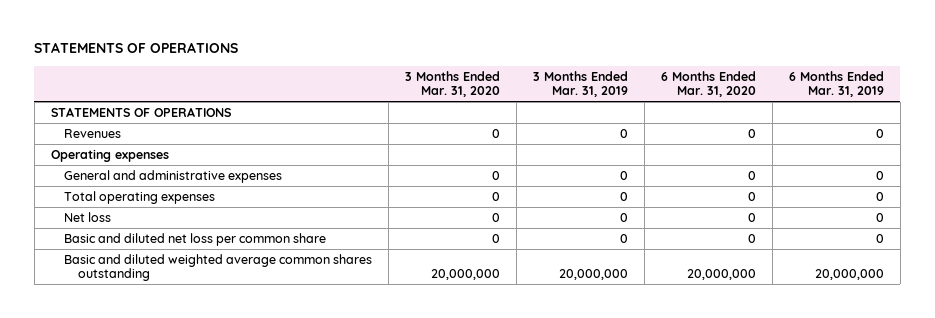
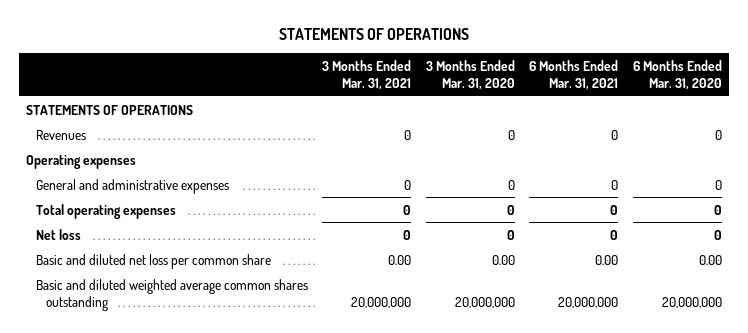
- | 3 Months Ended Mar. 31, 2020 | 3 Months Ended Mar. 31, 2019 | 6 Months Ended Mar. 31, 2020 | 6 Months Ended Mar. 31, 2019
+ | 3 Months Ended Mar. 31, 2021 | 3 Months Ended Mar. 31, 2020 | 6 Months Ended Mar. 31, 2021 | 6 Months Ended Mar. 31, 2020
- Basic and diluted net loss per common share | 0 | 0 | 0 | 0
+ Basic and diluted net loss per common share | 0.00 | 0.00 | 0.00 | 0.00

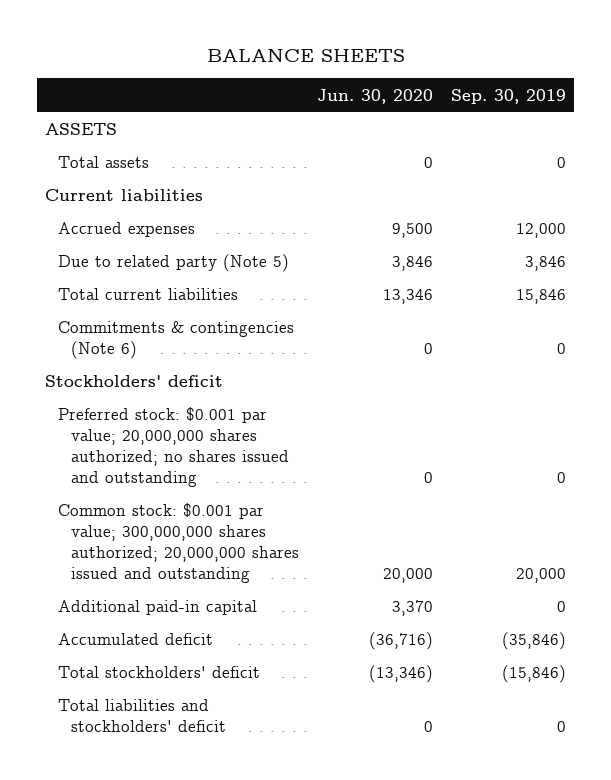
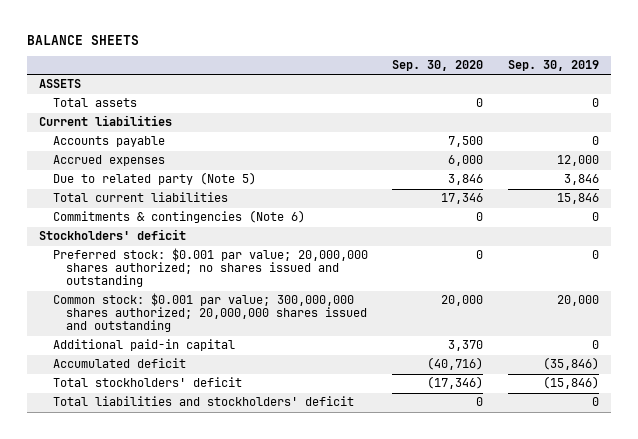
- | Jun. 30, 2020 | Sep. 30, 2019
+ | Sep. 30, 2020 | Sep. 30, 2019
+ Accounts payable | 7,500 | 0

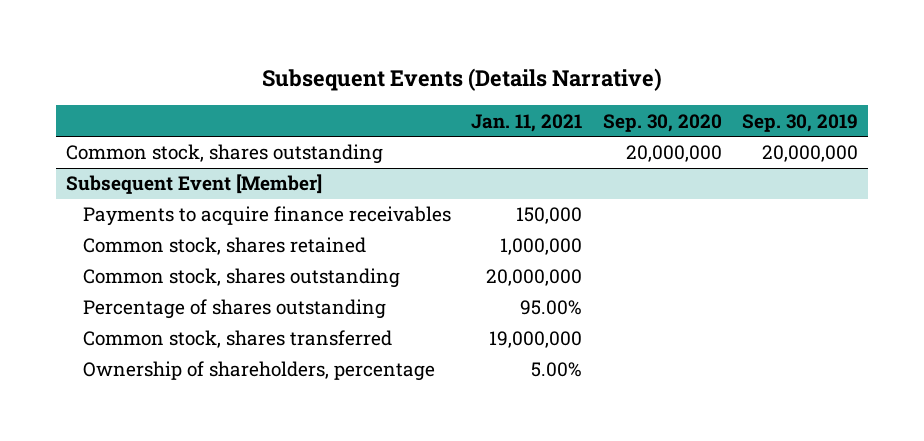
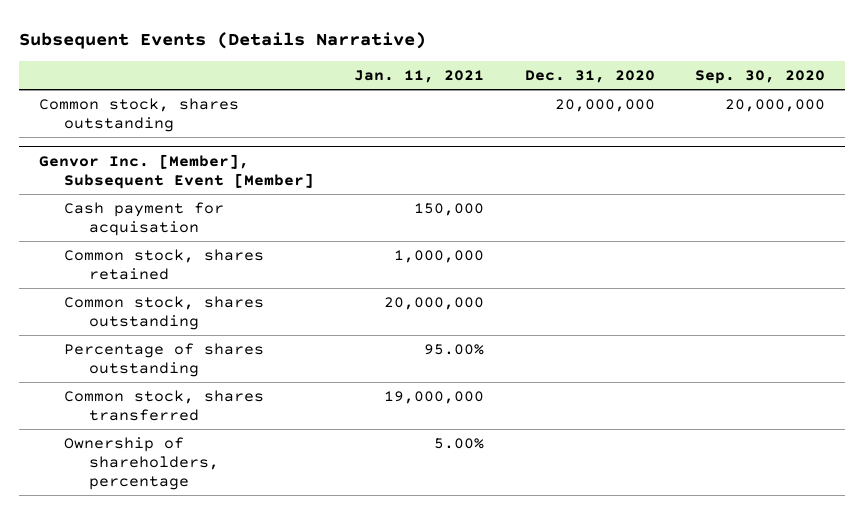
- | Jan. 11, 2021 | Sep. 30, 2020 | Sep. 30, 2019
+ | Jan. 11, 2021 | Dec. 31, 2020 | Sep. 30, 2020
- Subsequent Event [Member]
- Payments to acquire finance receivables | 150,000 | |
+ Genvor Inc. [Member], Subsequent Event [Member]
+ Cash payment for acquisation | 150,000 | |

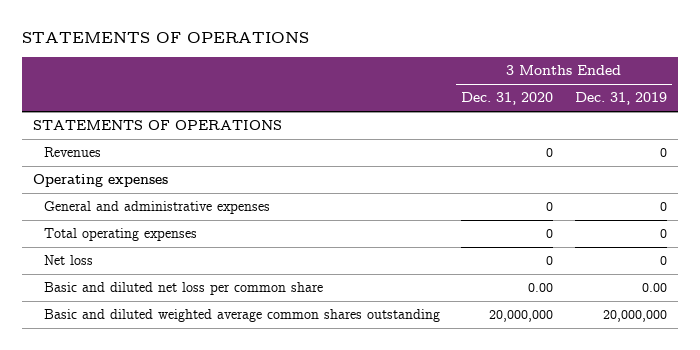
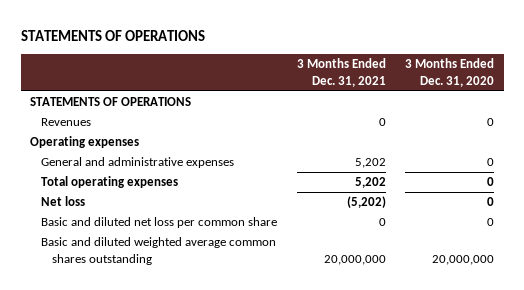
- | 3 Months Ended Dec. 31, 2020 | 3 Months Ended Dec. 31, 2019
+ | 3 Months Ended Dec. 31, 2021 | 3 Months Ended Dec. 31, 2020
- Basic and diluted net loss per common share | 0.00 | 0.00
+ Basic and diluted net loss per common share | 0 | 0

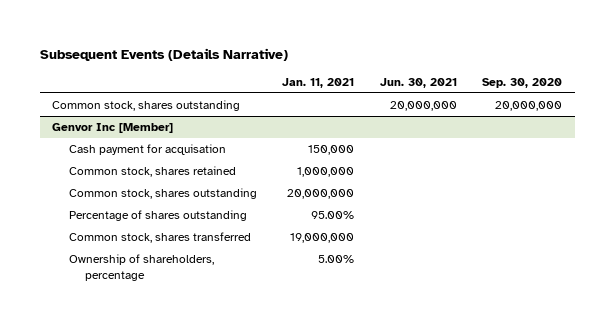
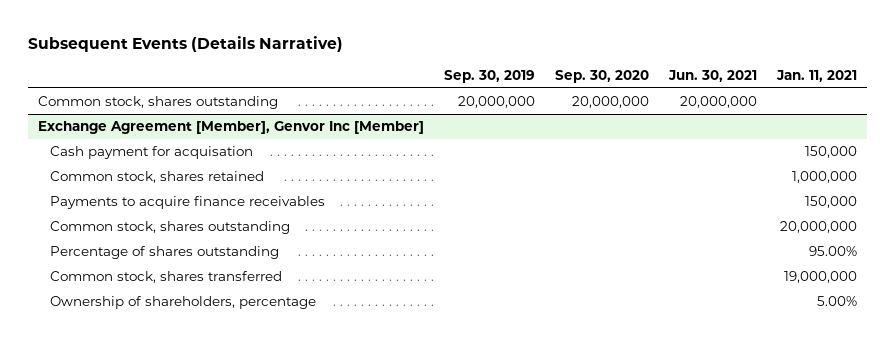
- | Jan. 11, 2021 | Jun. 30, 2021 | Sep. 30, 2020
+ | Sep. 30, 2019 | Sep. 30, 2020 | Jun. 30, 2021 | Jan. 11, 2021
- Genvor Inc [Member]
+ Exchange Agreement [Member], Genvor Inc [Member]
+ Payments to acquire finance receivables | | | | 150,000

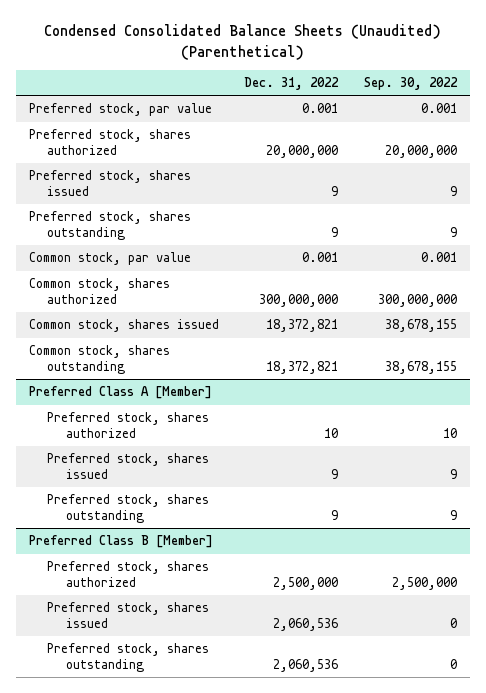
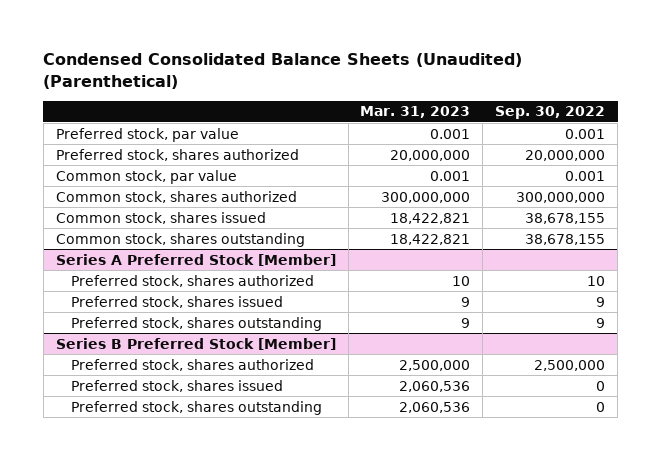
- | Dec. 31, 2022 | Sep. 30, 2022
+ | Mar. 31, 2023 | Sep. 30, 2022
- Preferred stock, shares issued | 9 | 9
- Preferred stock, shares outstanding | 9 | 9
- Preferred Class A [Member]
+ Series A Preferred Stock [Member]
- Preferred Class B [Member]
+ Series B Preferred Stock [Member]

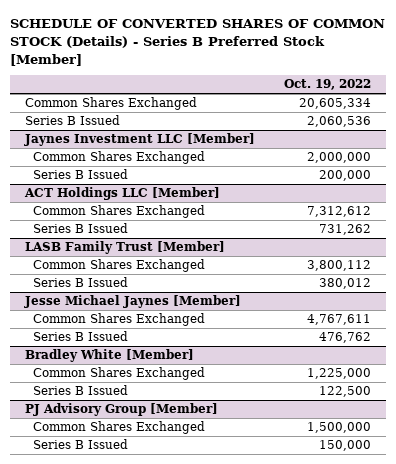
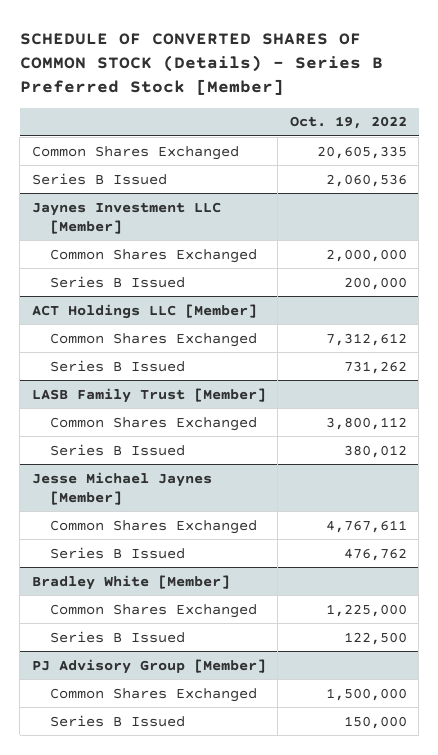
- Common Shares Exchanged | 20,605,334
+ Common Shares Exchanged | 20,605,335

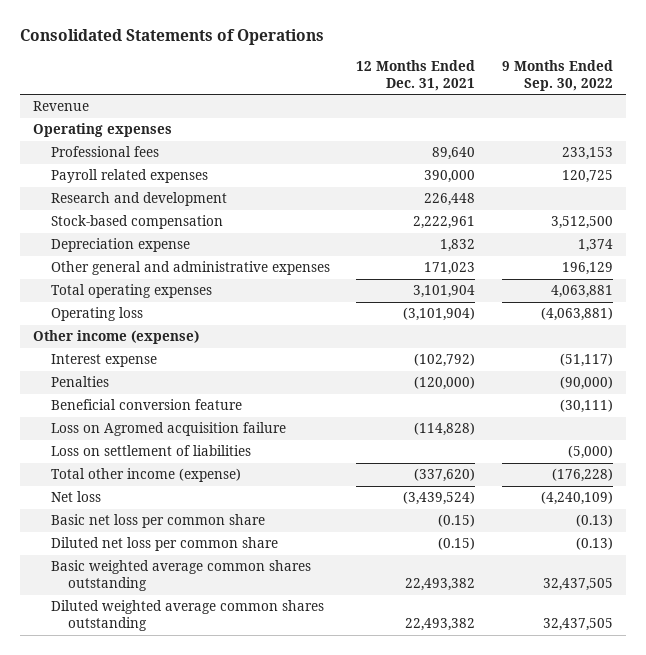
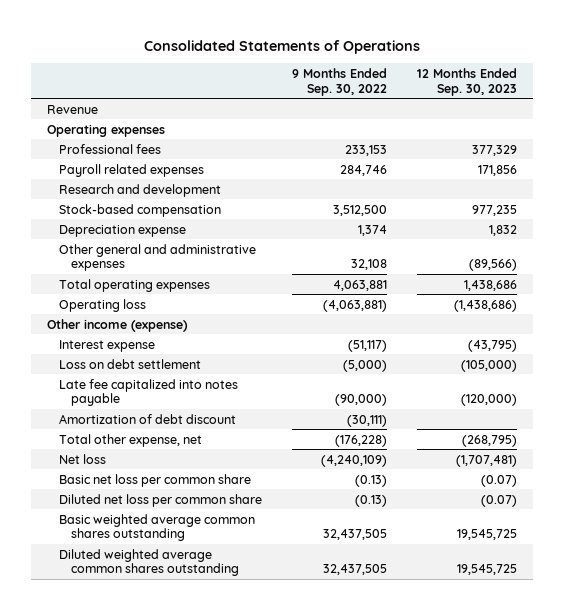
- | 12 Months Ended Dec. 31, 2021 | 9 Months Ended Sep. 30, 2022
+ | 9 Months Ended Sep. 30, 2022 | 12 Months Ended Sep. 30, 2023
- Payroll related expenses | 390,000 | 120,725
+ Payroll related expenses | 284,746 | 171,856
- Other general and administrative expenses | 171,023 | 196,129
+ Other general and administrative expenses | 32,108 | (89,566)
- Penalties | (120,000) | (90,000)
- Beneficial conversion feature | | (30,111)
- Loss on Agromed acquisition failure | (114,828) |
- Loss on settlement of liabilities | | (5,000)
- Total other income (expense) | (337,620) | (176,228)
+ Loss on debt settlement | (5,000) | (105,000)
+ Late fee capitalized into notes payable | (90,000) | (120,000)
+ Amortization of debt discount | (30,111) |
+ Total other expense, net | (176,228) | (268,795)

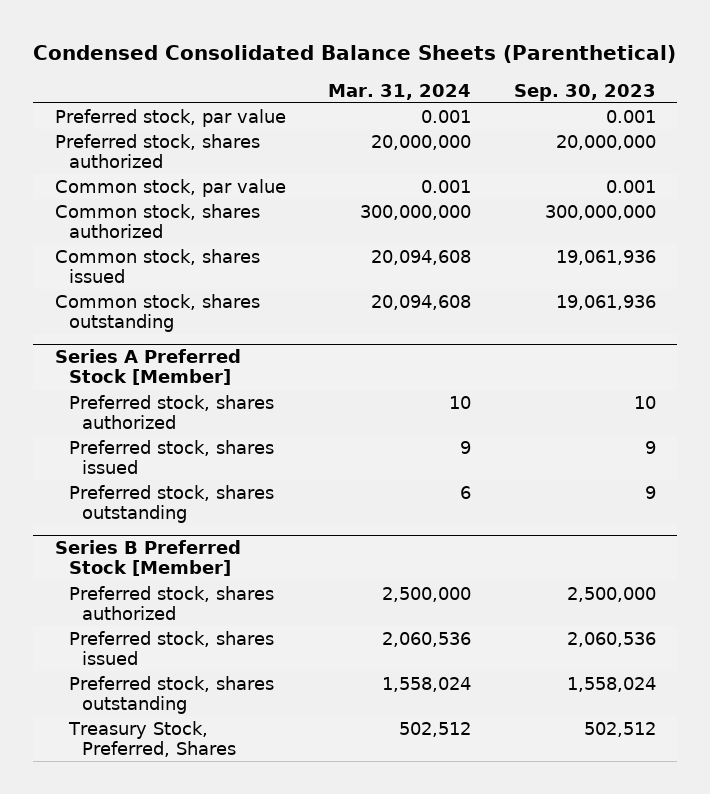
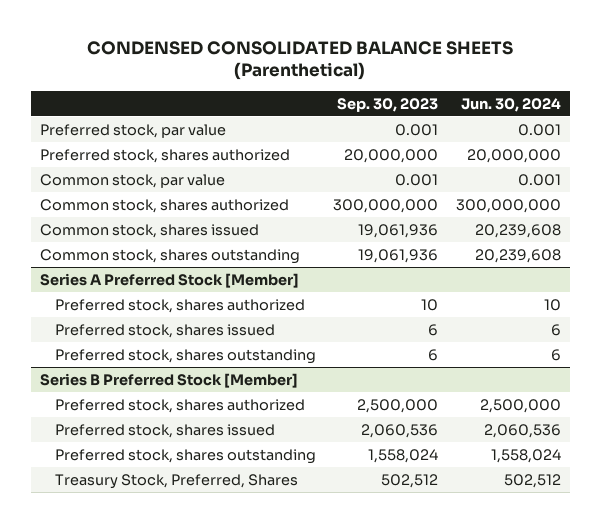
- Condensed Consolidated Balance Sheets (Parenthetical)
+ CONDENSED CONSOLIDATED BALANCE SHEETS (Parenthetical)
- | Mar. 31, 2024 | Sep. 30, 2023
+ | Sep. 30, 2023 | Jun. 30, 2024
@ Series A Preferred Stock [Member]
- Preferred stock, shares issued | 9 | 9
- Preferred stock, shares outstanding | 6 | 9
+ Preferred stock, shares issued | 6 | 6
+ Preferred stock, shares outstanding | 6 | 6

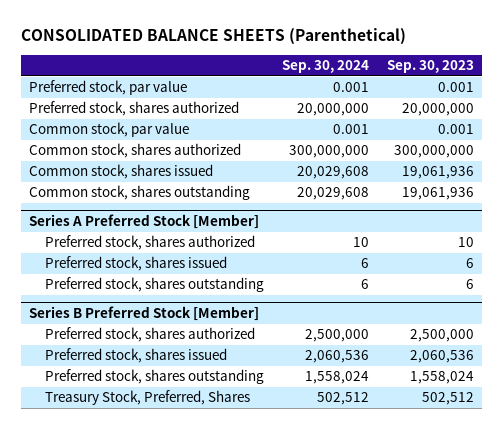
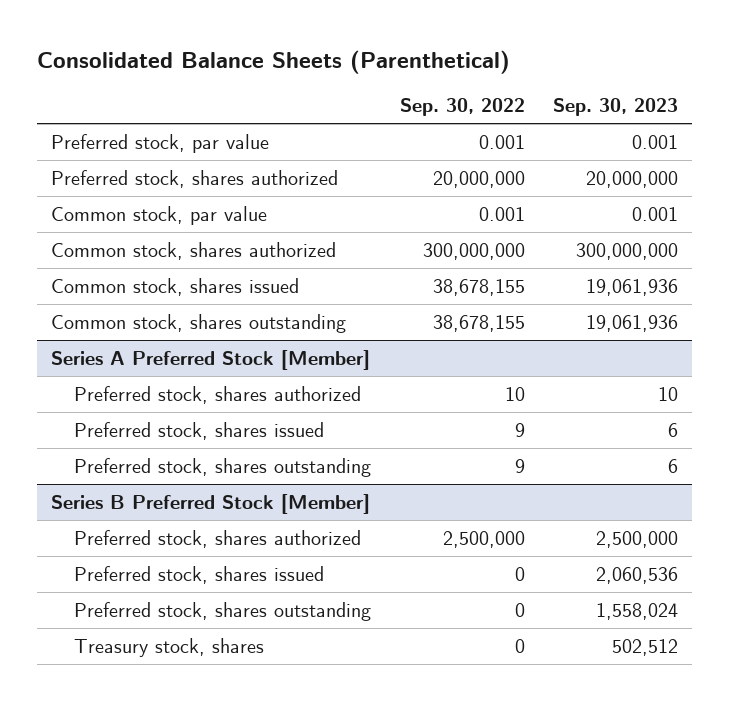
- CONSOLIDATED BALANCE SHEETS (Parenthetical)
+ Consolidated Balance Sheets (Parenthetical)
- | Sep. 30, 2024 | Sep. 30, 2023
+ | Sep. 30, 2022 | Sep. 30, 2023
@ Series B Preferred Stock [Member]
- Treasury Stock, Preferred, Shares | 502,512 | 502,512
+ Treasury stock, shares | 0 | 502,512

